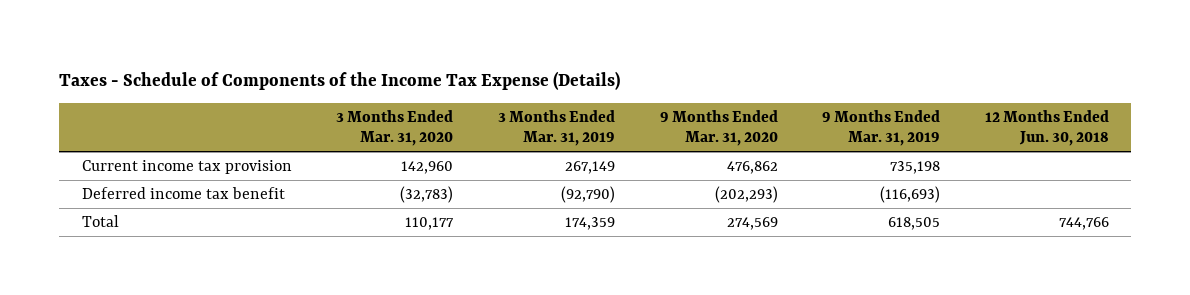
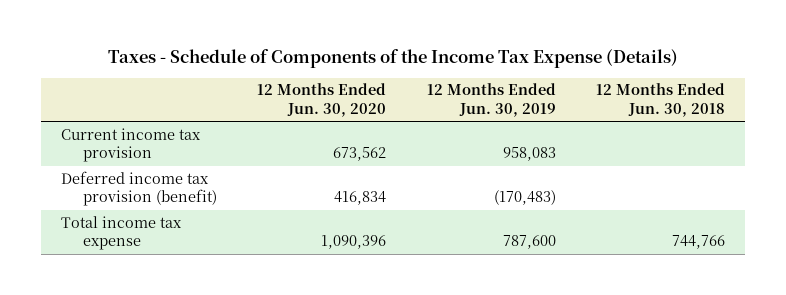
- | 3 Months Ended Mar. 31, 2020 | 3 Months Ended Mar. 31, 2019 | 9 Months Ended Mar. 31, 2020 | 9 Months Ended Mar. 31, 2019 | 12 Months Ended Jun. 30, 2018
+ | 12 Months Ended Jun. 30, 2020 | 12 Months Ended Jun. 30, 2019 | 12 Months Ended Jun. 30, 2018
- Deferred income tax benefit | (32,783) | (92,790) | (202,293) | (116,693) |
- Total | 110,177 | 174,359 | 274,569 | 618,505 | 744,766
+ Deferred income tax provision (benefit) | 416,834 | (170,483) |
+ Total income tax expense | 1,090,396 | 787,600 | 744,766

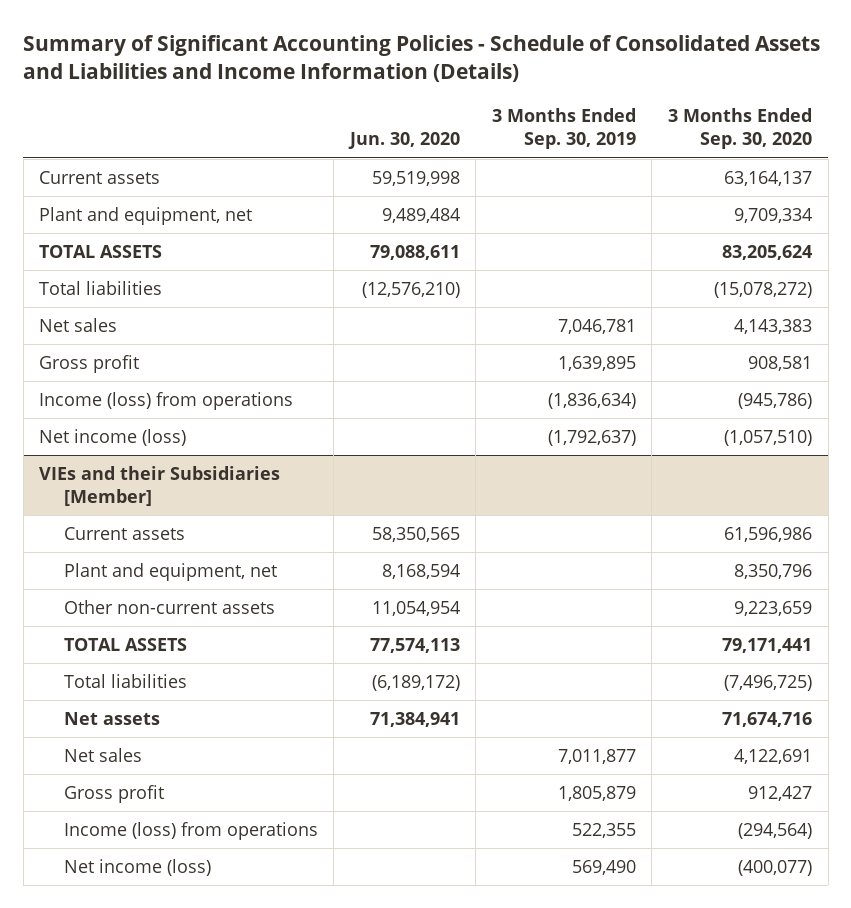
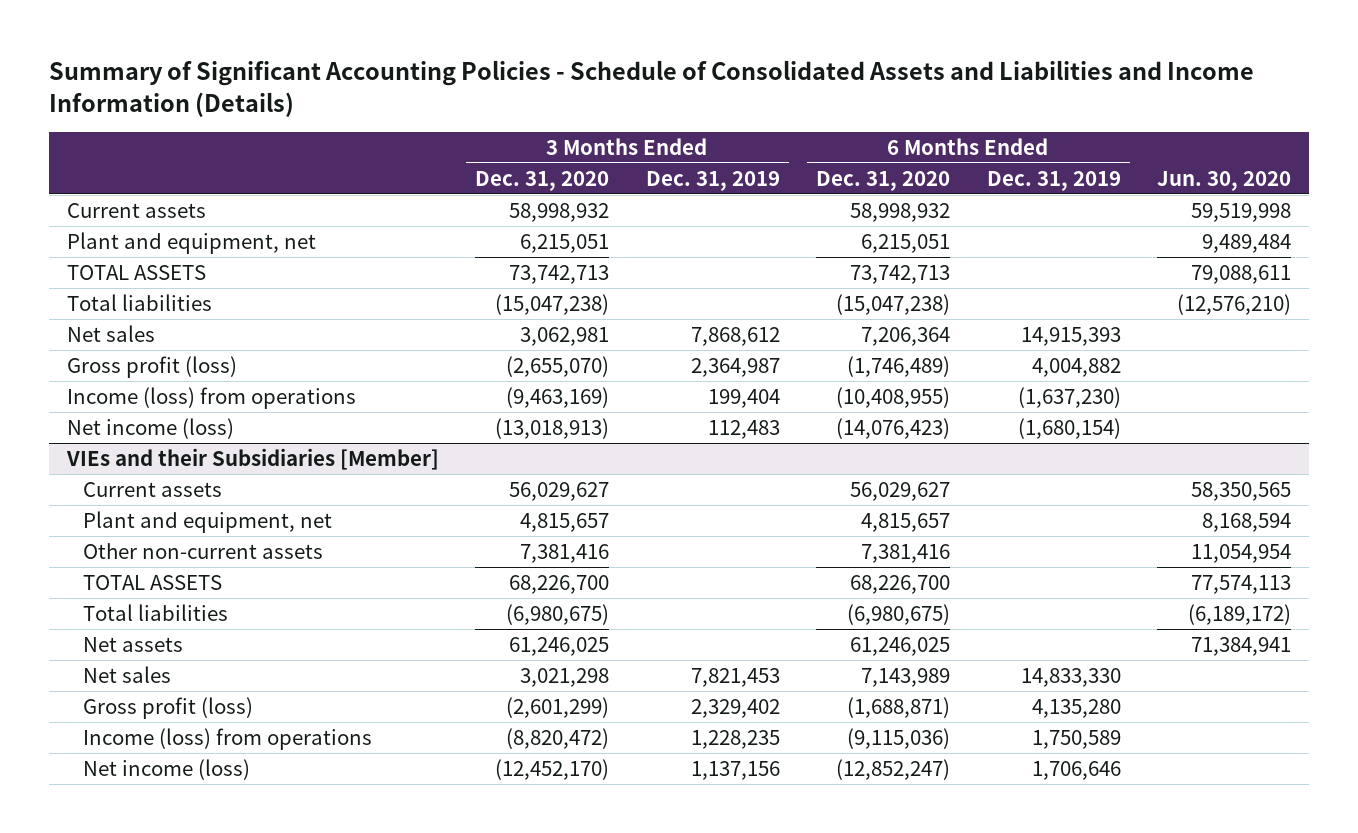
- | Jun. 30, 2020 | 3 Months Ended Sep. 30, 2019 | 3 Months Ended Sep. 30, 2020
+ | 3 Months Ended Dec. 31, 2020 | 3 Months Ended Dec. 31, 2019 | 6 Months Ended Dec. 31, 2020 | 6 Months Ended Dec. 31, 2019 | Jun. 30, 2020
- Gross profit | | 1,639,895 | 908,581
+ Gross profit (loss) | (2,655,070) | 2,364,987 | (1,746,489) | 4,004,882 |
@ VIEs and their Subsidiaries [Member]
- Gross profit | | 1,805,879 | 912,427
+ Gross profit (loss) | (2,601,299) | 2,329,402 | (1,688,871) | 4,135,280 |

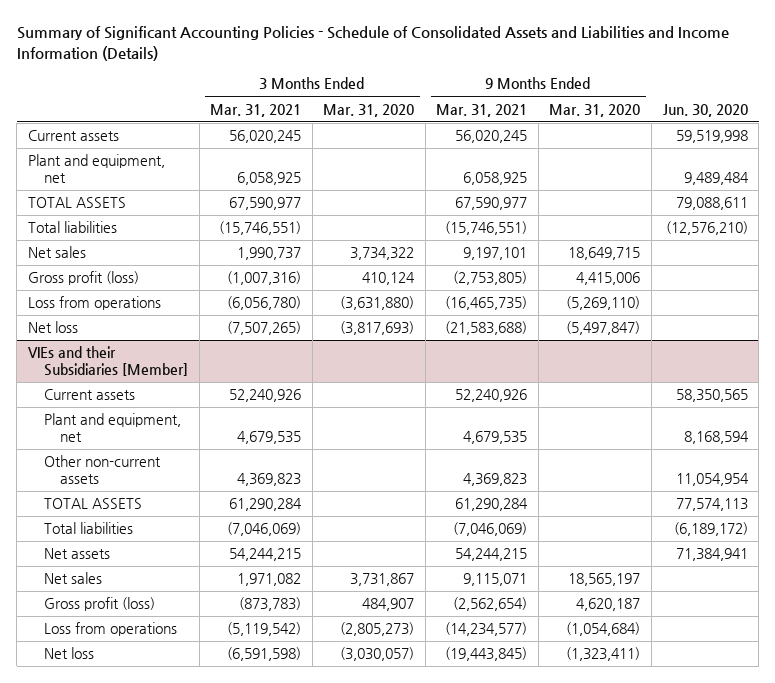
- | 3 Months Ended Dec. 31, 2020 | 3 Months Ended Dec. 31, 2019 | 6 Months Ended Dec. 31, 2020 | 6 Months Ended Dec. 31, 2019 | Jun. 30, 2020
+ | 3 Months Ended Mar. 31, 2021 | 3 Months Ended Mar. 31, 2020 | 9 Months Ended Mar. 31, 2021 | 9 Months Ended Mar. 31, 2020 | Jun. 30, 2020
- Income (loss) from operations | (9,463,169) | 199,404 | (10,408,955) | (1,637,230) |
- Net income (loss) | (13,018,913) | 112,483 | (14,076,423) | (1,680,154) |
+ Loss from operations | (6,056,780) | (3,631,880) | (16,465,735) | (5,269,110) |
+ Net loss | (7,507,265) | (3,817,693) | (21,583,688) | (5,497,847) |
@ VIEs and their Subsidiaries [Member]
- Income (loss) from operations | (8,820,472) | 1,228,235 | (9,115,036) | 1,750,589 |
- Net income (loss) | (12,452,170) | 1,137,156 | (12,852,247) | 1,706,646 |
+ Loss from operations | (5,119,542) | (2,805,273) | (14,234,577) | (1,054,684) |
+ Net loss | (6,591,598) | (3,030,057) | (19,443,845) | (1,323,411) |

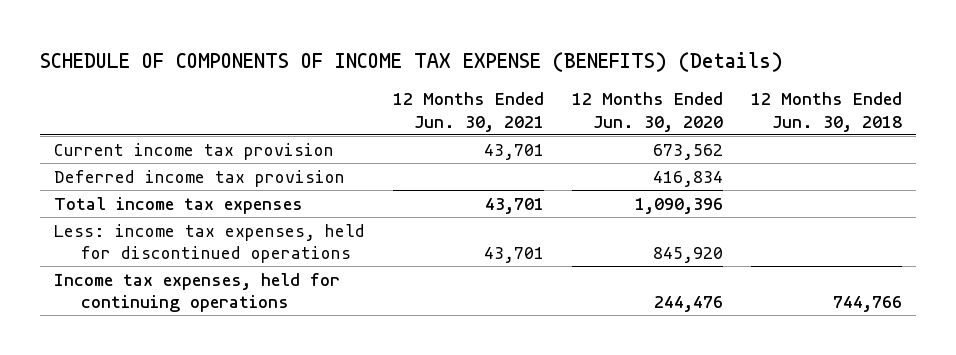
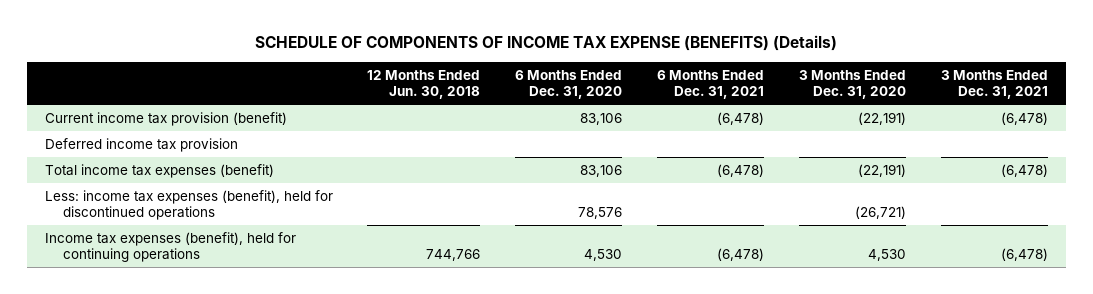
- | 12 Months Ended Jun. 30, 2021 | 12 Months Ended Jun. 30, 2020 | 12 Months Ended Jun. 30, 2018
+ | 12 Months Ended Jun. 30, 2018 | 6 Months Ended Dec. 31, 2020 | 6 Months Ended Dec. 31, 2021 | 3 Months Ended Dec. 31, 2020 | 3 Months Ended Dec. 31, 2021
- Current income tax provision | 43,701 | 673,562 |
+ Current income tax provision (benefit) | | 83,106 | (6,478) | (22,191) | (6,478)
- Total income tax expenses | 43,701 | 1,090,396 |
- Less: income tax expenses, held for discontinued operations | 43,701 | 845,920 |
- Income tax expenses, held for continuing operations | | 244,476 | 744,766
+ Total income tax expenses (benefit) | | 83,106 | (6,478) | (22,191) | (6,478)
+ Less: income tax expenses (benefit), held for discontinued operations | | 78,576 | | (26,721) |
+ Income tax expenses (benefit), held for continuing operations | 744,766 | 4,530 | (6,478) | 4,530 | (6,478)

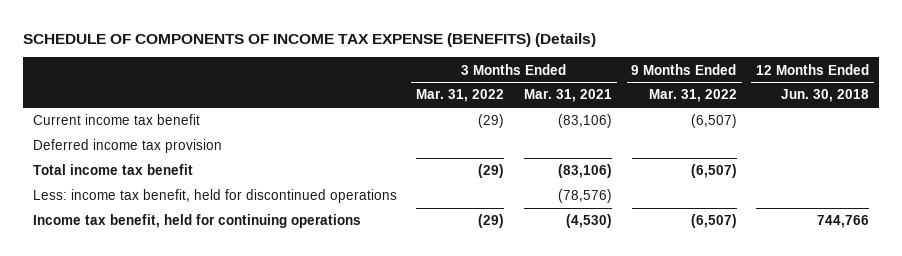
- | 12 Months Ended Jun. 30, 2018 | 6 Months Ended Dec. 31, 2020 | 6 Months Ended Dec. 31, 2021 | 3 Months Ended Dec. 31, 2020 | 3 Months Ended Dec. 31, 2021
+ | 3 Months Ended Mar. 31, 2022 | 3 Months Ended Mar. 31, 2021 | 9 Months Ended Mar. 31, 2022 | 12 Months Ended Jun. 30, 2018
- Current income tax provision (benefit) | | 83,106 | (6,478) | (22,191) | (6,478)
+ Current income tax benefit | (29) | (83,106) | (6,507) |
- Total income tax expenses (benefit) | | 83,106 | (6,478) | (22,191) | (6,478)
- Less: income tax expenses (benefit), held for discontinued operations | | 78,576 | | (26,721) |
- Income tax expenses (benefit), held for continuing operations | 744,766 | 4,530 | (6,478) | 4,530 | (6,478)
+ Total income tax benefit | (29) | (83,106) | (6,507) |
+ Less: income tax benefit, held for discontinued operations | | (78,576) | |
+ Income tax benefit, held for continuing operations | (29) | (4,530) | (6,507) | 744,766

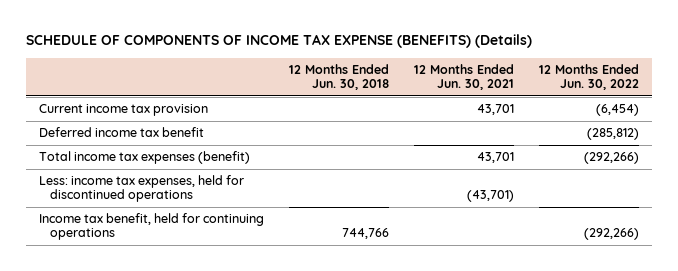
- | 3 Months Ended Mar. 31, 2022 | 3 Months Ended Mar. 31, 2021 | 9 Months Ended Mar. 31, 2022 | 12 Months Ended Jun. 30, 2018
+ | 12 Months Ended Jun. 30, 2018 | 12 Months Ended Jun. 30, 2021 | 12 Months Ended Jun. 30, 2022
- Current income tax benefit | (29) | (83,106) | (6,507) |
- Deferred income tax provision
- Total income tax benefit | (29) | (83,106) | (6,507) |
- Less: income tax benefit, held for discontinued operations | | (78,576) | |
+ Current income tax provision | | 43,701 | (6,454)
+ Deferred income tax benefit | | | (285,812)
+ Total income tax expenses (benefit) | | 43,701 | (292,266)
+ Less: income tax expenses, held for discontinued operations | | (43,701) |

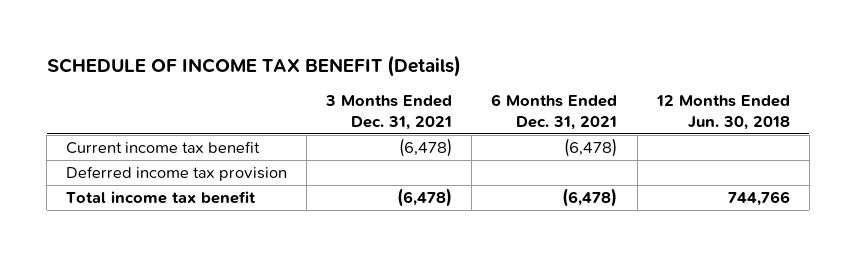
- SCHEDULE OF COMPONENTS OF INCOME TAX EXPENSE (BENEFITS) (Details)
+ SCHEDULE OF INCOME TAX BENEFIT (Details)
- | 12 Months Ended Jun. 30, 2018 | 12 Months Ended Jun. 30, 2021 | 12 Months Ended Jun. 30, 2022
+ | 3 Months Ended Dec. 31, 2021 | 6 Months Ended Dec. 31, 2021 | 12 Months Ended Jun. 30, 2018
- Current income tax provision | | 43,701 | (6,454)
- Deferred income tax benefit | | | (285,812)
- Total income tax expenses (benefit) | | 43,701 | (292,266)
- Less: income tax expenses, held for discontinued operations | | (43,701) |
- Income tax benefit, held for continuing operations | 744,766 | | (292,266)
+ Current income tax benefit | (6,478) | (6,478) |
+ Deferred income tax provision
+ Total income tax benefit | (6,478) | (6,478) | 744,766

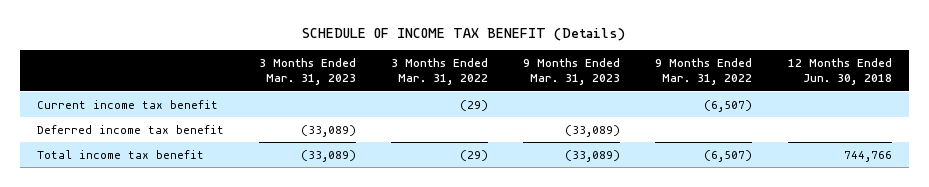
- | 3 Months Ended Dec. 31, 2021 | 6 Months Ended Dec. 31, 2021 | 12 Months Ended Jun. 30, 2018
+ | 3 Months Ended Mar. 31, 2023 | 3 Months Ended Mar. 31, 2022 | 9 Months Ended Mar. 31, 2023 | 9 Months Ended Mar. 31, 2022 | 12 Months Ended Jun. 30, 2018
- Deferred income tax provision
+ Deferred income tax benefit | (33,089) | | (33,089) | |

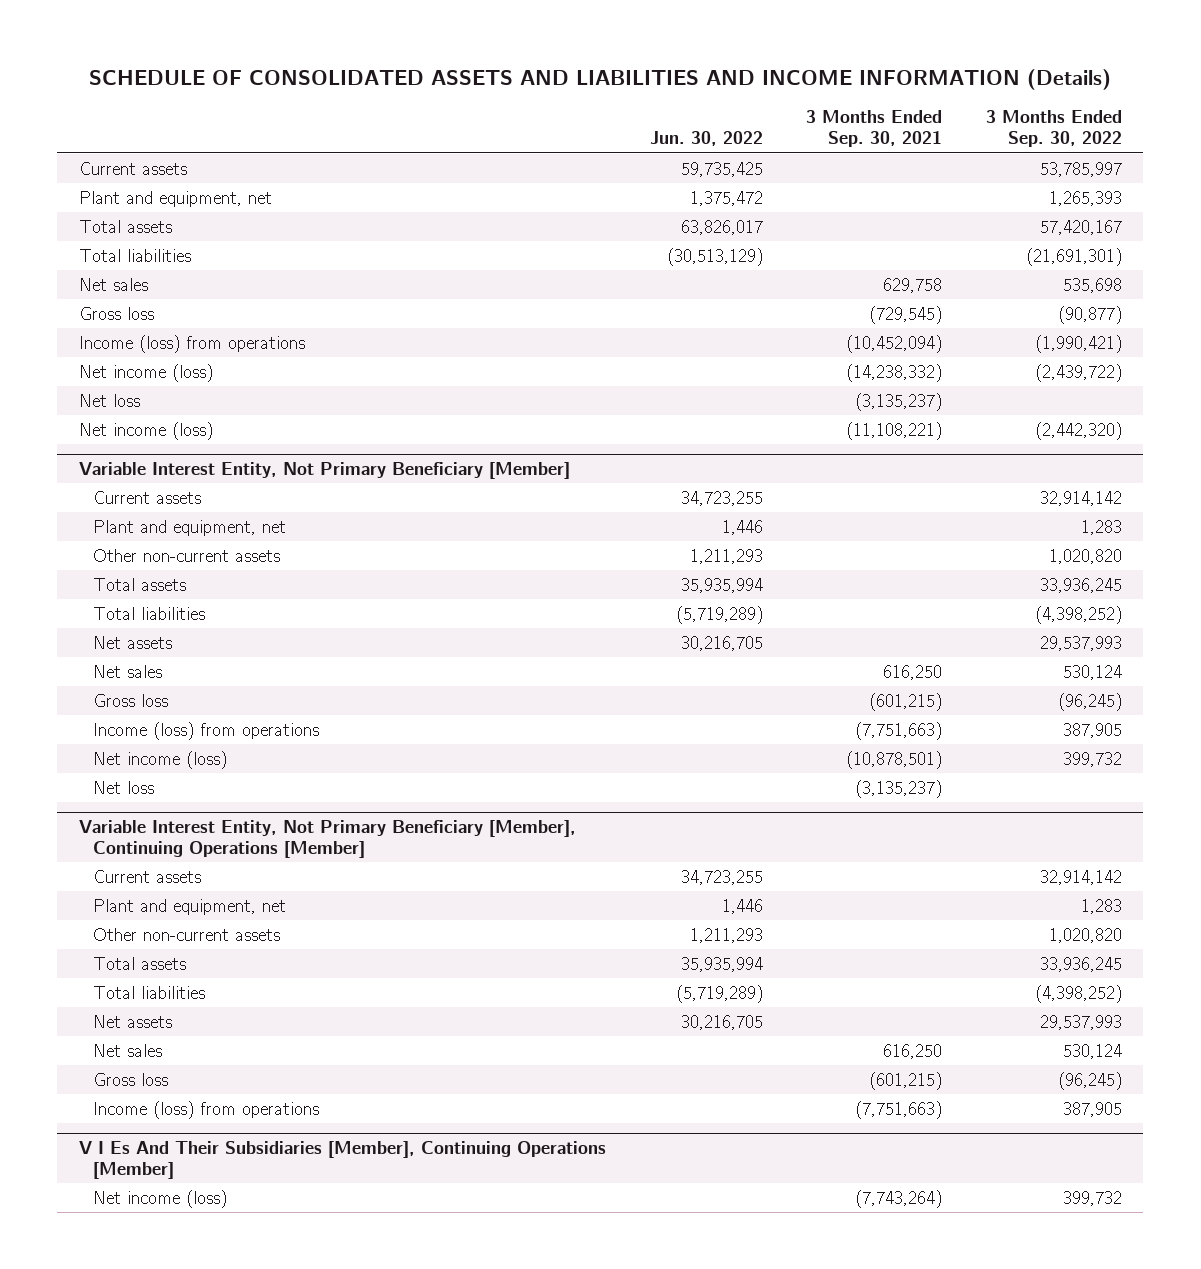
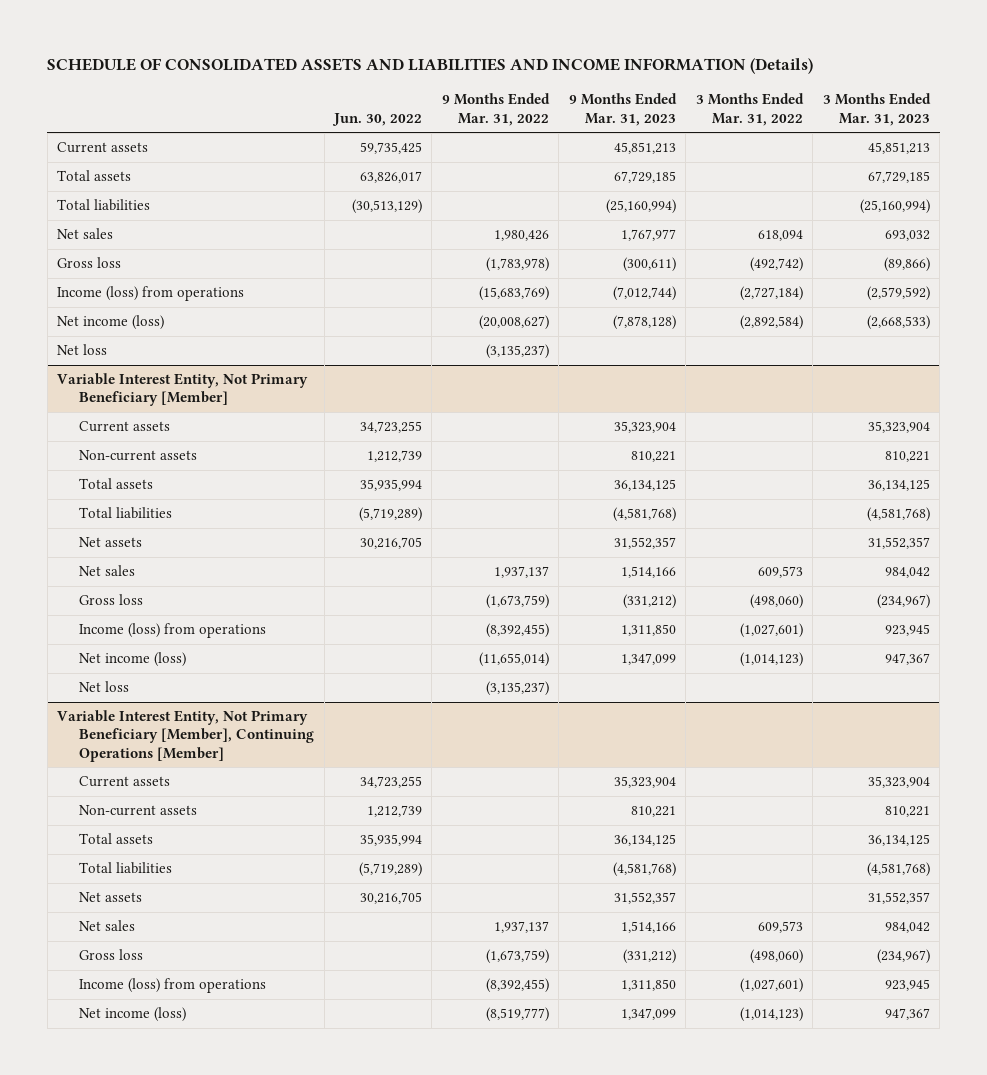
- | Jun. 30, 2022 | 3 Months Ended Sep. 30, 2021 | 3 Months Ended Sep. 30, 2022
+ | Jun. 30, 2022 | 9 Months Ended Mar. 31, 2022 | 9 Months Ended Mar. 31, 2023 | 3 Months Ended Mar. 31, 2022 | 3 Months Ended Mar. 31, 2023
- Plant and equipment, net | 1,375,472 | | 1,265,393
- Net income (loss) | | (11,108,221) | (2,442,320)
@ Variable Interest Entity, Not Primary Beneficiary [Member]
- Plant and equipment, net | 1,446 | | 1,283
- Other non-current assets | 1,211,293 | | 1,020,820
+ Non-current assets | 1,212,739 | | 810,221 | | 810,221
@ Variable Interest Entity, Not Primary Beneficiary [Member], Continuing Operations [Member]
- Plant and equipment, net | 1,446 | | 1,283
- Other non-current assets | 1,211,293 | | 1,020,820
+ Non-current assets | 1,212,739 | | 810,221 | | 810,221
- V I Es And Their Subsidiaries [Member], Continuing Operations [Member]
- Net income (loss) | | (7,743,264) | 399,732
@ Variable Interest Entity, Not Primary Beneficiary [Member], Continuing Operations [Member]
+ Net income (loss) | | (8,519,777) | 1,347,099 | (1,014,123) | 947,367

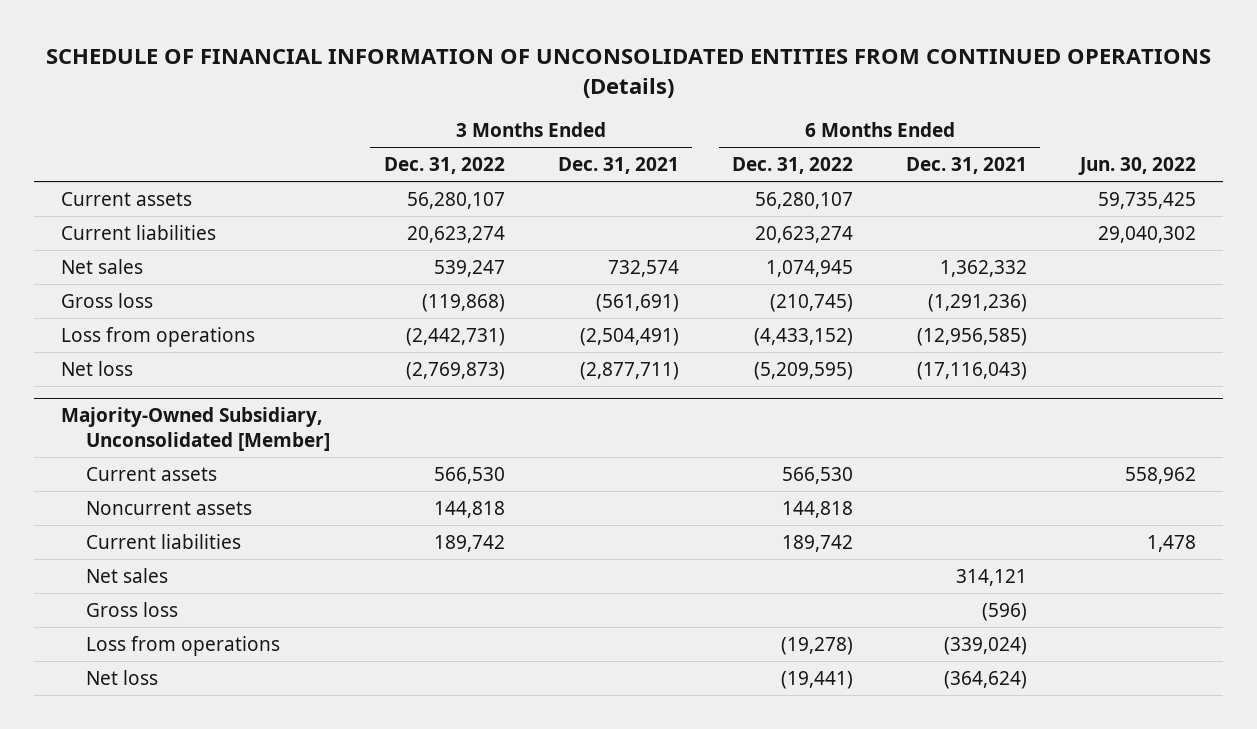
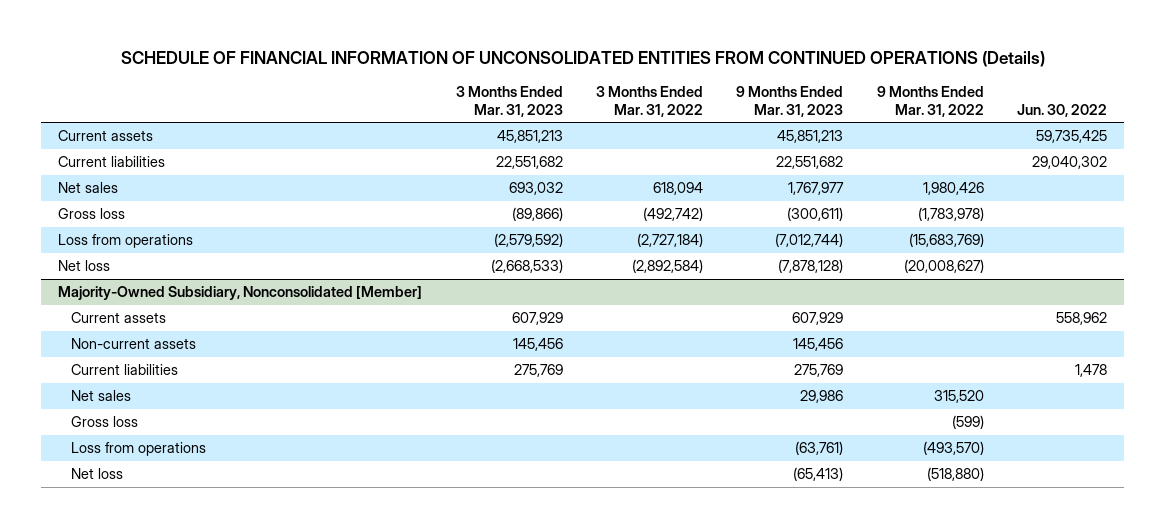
- | 3 Months Ended Dec. 31, 2022 | 3 Months Ended Dec. 31, 2021 | 6 Months Ended Dec. 31, 2022 | 6 Months Ended Dec. 31, 2021 | Jun. 30, 2022
+ | 3 Months Ended Mar. 31, 2023 | 3 Months Ended Mar. 31, 2022 | 9 Months Ended Mar. 31, 2023 | 9 Months Ended Mar. 31, 2022 | Jun. 30, 2022
- Majority-Owned Subsidiary, Unconsolidated [Member]
+ Majority-Owned Subsidiary, Nonconsolidated [Member]
- Noncurrent assets | 144,818 | | 144,818 | |
+ Non-current assets | 145,456 | | 145,456 | |

